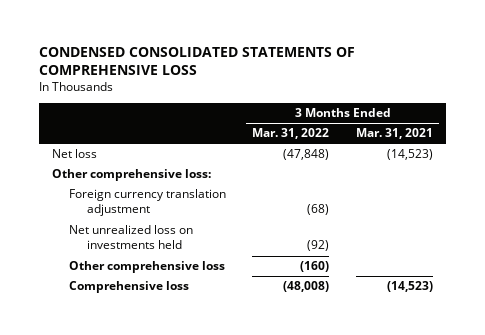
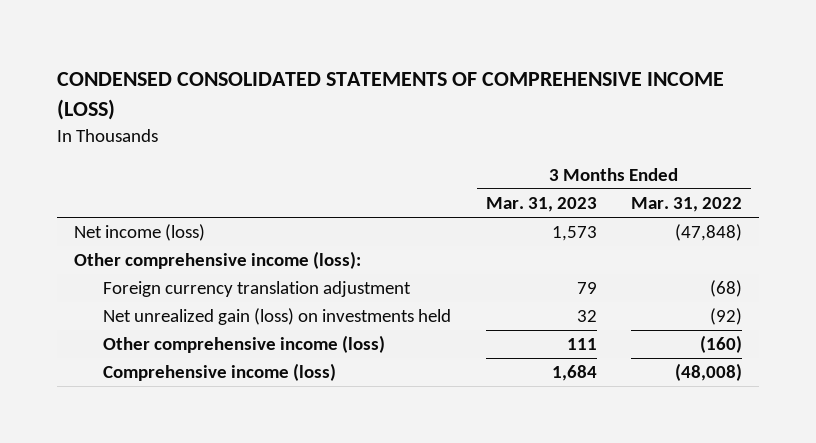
- CONDENSED CONSOLIDATED STATEMENTS OF COMPREHENSIVE LOSS
+ CONDENSED CONSOLIDATED STATEMENTS OF COMPREHENSIVE INCOME (LOSS)
- | 3 Months Ended Mar. 31, 2022 | 3 Months Ended Mar. 31, 2021
+ | 3 Months Ended Mar. 31, 2023 | 3 Months Ended Mar. 31, 2022
- Net loss | (47,848) | (14,523)
- Other comprehensive loss:
+ Net income (loss) | 1,573 | (47,848)
+ Other comprehensive income (loss):
- Net unrealized loss on investments held | (92) |
- Other comprehensive loss | (160) |
- Comprehensive loss | (48,008) | (14,523)
+ Net unrealized gain (loss) on investments held | 32 | (92)
+ Other comprehensive income (loss) | 111 | (160)
+ Comprehensive income (loss) | 1,684 | (48,008)

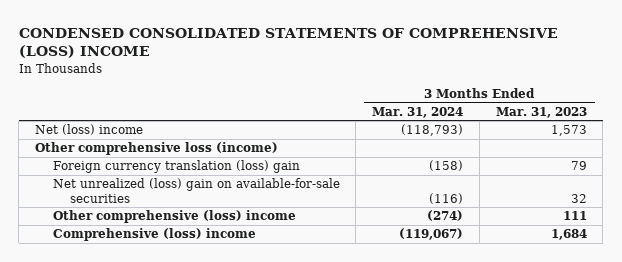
- CONDENSED CONSOLIDATED STATEMENTS OF COMPREHENSIVE INCOME (LOSS)
+ CONDENSED CONSOLIDATED STATEMENTS OF COMPREHENSIVE (LOSS) INCOME
- | 3 Months Ended Mar. 31, 2023 | 3 Months Ended Mar. 31, 2022
+ | 3 Months Ended Mar. 31, 2024 | 3 Months Ended Mar. 31, 2023
- Net income (loss) | 1,573 | (47,848)
- Other comprehensive income (loss):
- Foreign currency translation adjustment | 79 | (68)
- Net unrealized gain (loss) on investments held | 32 | (92)
- Other comprehensive income (loss) | 111 | (160)
- Comprehensive income (loss) | 1,684 | (48,008)
+ Net (loss) income | (118,793) | 1,573
+ Other comprehensive loss (income)
+ Foreign currency translation (loss) gain | (158) | 79
+ Net unrealized (loss) gain on available-for-sale securities | (116) | 32
+ Other comprehensive (loss) income | (274) | 111
+ Comprehensive (loss) income | (119,067) | 1,684

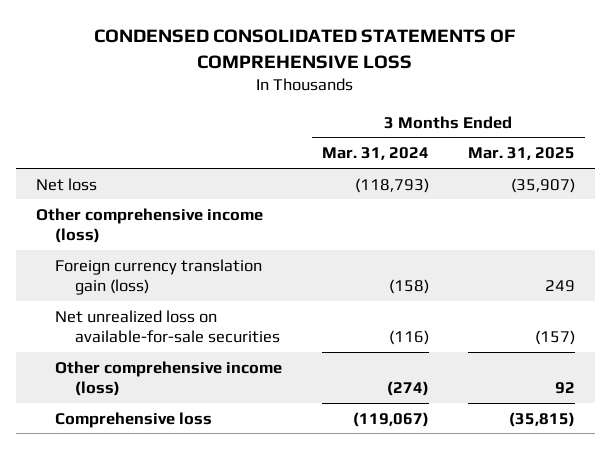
- CONDENSED CONSOLIDATED STATEMENTS OF COMPREHENSIVE (LOSS) INCOME
+ CONDENSED CONSOLIDATED STATEMENTS OF COMPREHENSIVE LOSS
- | 3 Months Ended Mar. 31, 2024 | 3 Months Ended Mar. 31, 2023
+ | 3 Months Ended Mar. 31, 2024 | 3 Months Ended Mar. 31, 2025
- Net (loss) income | (118,793) | 1,573
- Other comprehensive loss (income)
- Foreign currency translation (loss) gain | (158) | 79
- Net unrealized (loss) gain on available-for-sale securities | (116) | 32
- Other comprehensive (loss) income | (274) | 111
- Comprehensive (loss) income | (119,067) | 1,684
+ Net loss | (118,793) | (35,907)
+ Other comprehensive income (loss)
+ Foreign currency translation gain (loss) | (158) | 249
+ Net unrealized loss on available-for-sale securities | (116) | (157)
+ Other comprehensive income (loss) | (274) | 92
+ Comprehensive loss | (119,067) | (35,815)

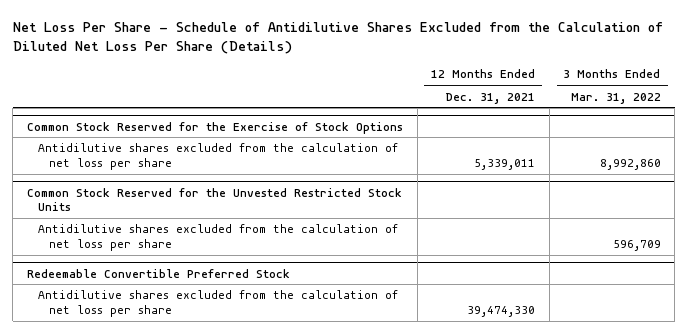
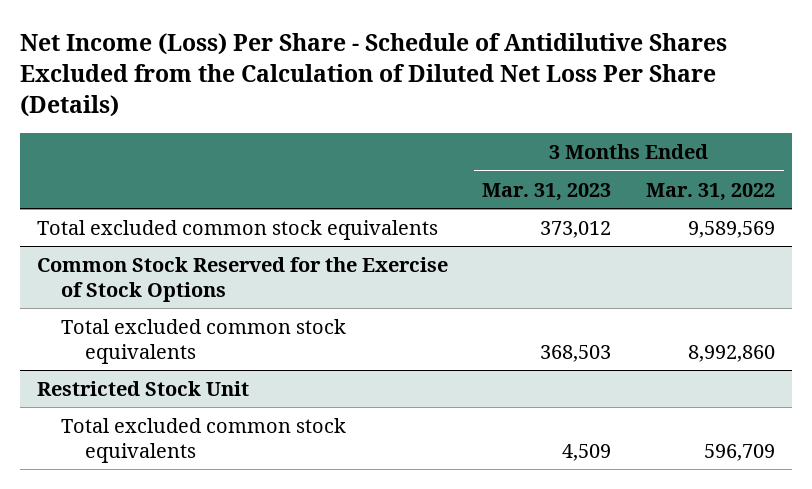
- Net Loss Per Share - Schedule of Antidilutive Shares Excluded from the Calculation of Diluted Net Loss Per Share (Details)
+ Net Income (Loss) Per Share - Schedule of Antidilutive Shares Excluded from the Calculation of Diluted Net Loss Per Share (Details)
- | 12 Months Ended Dec. 31, 2021 | 3 Months Ended Mar. 31, 2022
+ | 3 Months Ended Mar. 31, 2023 | 3 Months Ended Mar. 31, 2022
+ Total excluded common stock equivalents | 373,012 | 9,589,569
@ Common Stock Reserved for the Exercise of Stock Options
- Antidilutive shares excluded from the calculation of net loss per share | 5,339,011 | 8,992,860
- Common Stock Reserved for the Unvested Restricted Stock Units
- Antidilutive shares excluded from the calculation of net loss per share | | 596,709
- Redeemable Convertible Preferred Stock
- Antidilutive shares excluded from the calculation of net loss per share | 39,474,330 |
@ Common Stock Reserved for the Exercise of Stock Options
+ Total excluded common stock equivalents | 368,503 | 8,992,860
+ Restricted Stock Unit
+ Total excluded common stock equivalents | 4,509 | 596,709

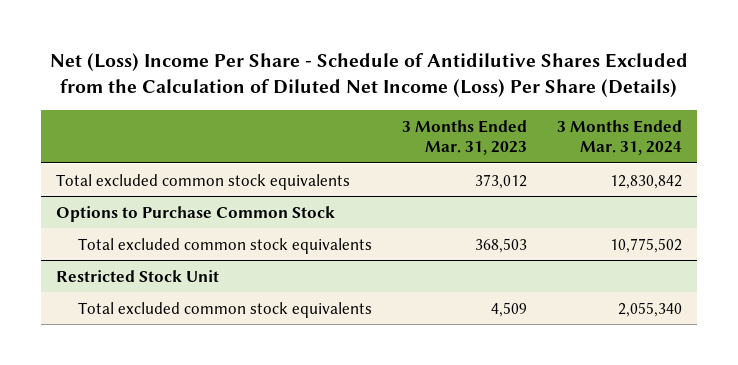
- Net Income (Loss) Per Share - Schedule of Antidilutive Shares Excluded from the Calculation of Diluted Net Loss Per Share (Details)
+ Net (Loss) Income Per Share - Schedule of Antidilutive Shares Excluded from the Calculation of Diluted Net Income (Loss) Per Share (Details)
- | 3 Months Ended Mar. 31, 2023 | 3 Months Ended Mar. 31, 2022
+ | 3 Months Ended Mar. 31, 2023 | 3 Months Ended Mar. 31, 2024
- Common Stock Reserved for the Exercise of Stock Options
+ Options to Purchase Common Stock

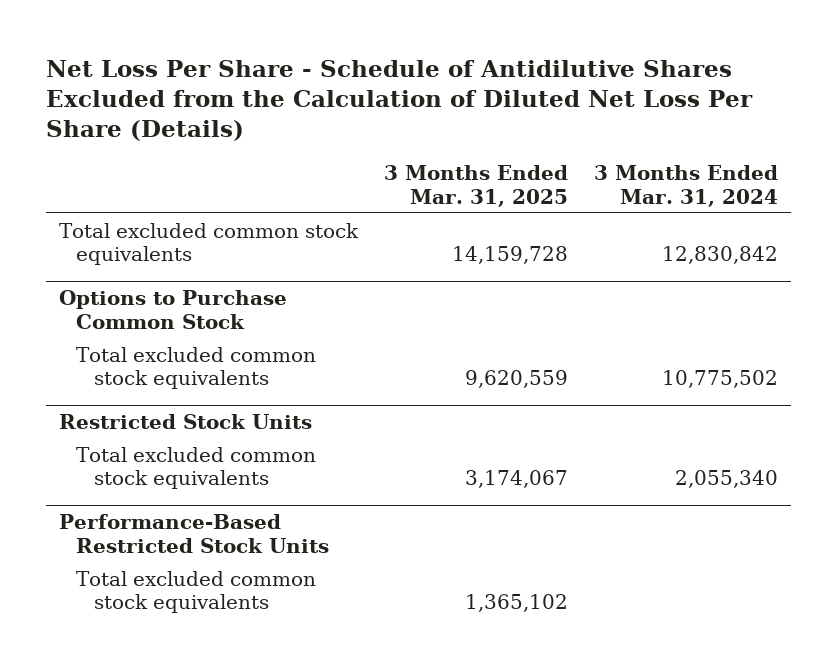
- Net (Loss) Income Per Share - Schedule of Antidilutive Shares Excluded from the Calculation of Diluted Net Income (Loss) Per Share (Details)
+ Net Loss Per Share - Schedule of Antidilutive Shares Excluded from the Calculation of Diluted Net Loss Per Share (Details)
- | 3 Months Ended Mar. 31, 2023 | 3 Months Ended Mar. 31, 2024
+ | 3 Months Ended Mar. 31, 2025 | 3 Months Ended Mar. 31, 2024
- Restricted Stock Unit
+ Restricted Stock Units
+ Performance-Based Restricted Stock Units
+ Total excluded common stock equivalents | 1,365,102 |

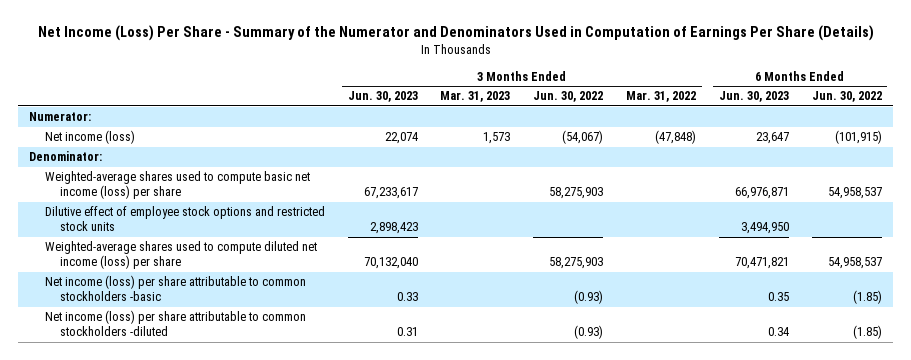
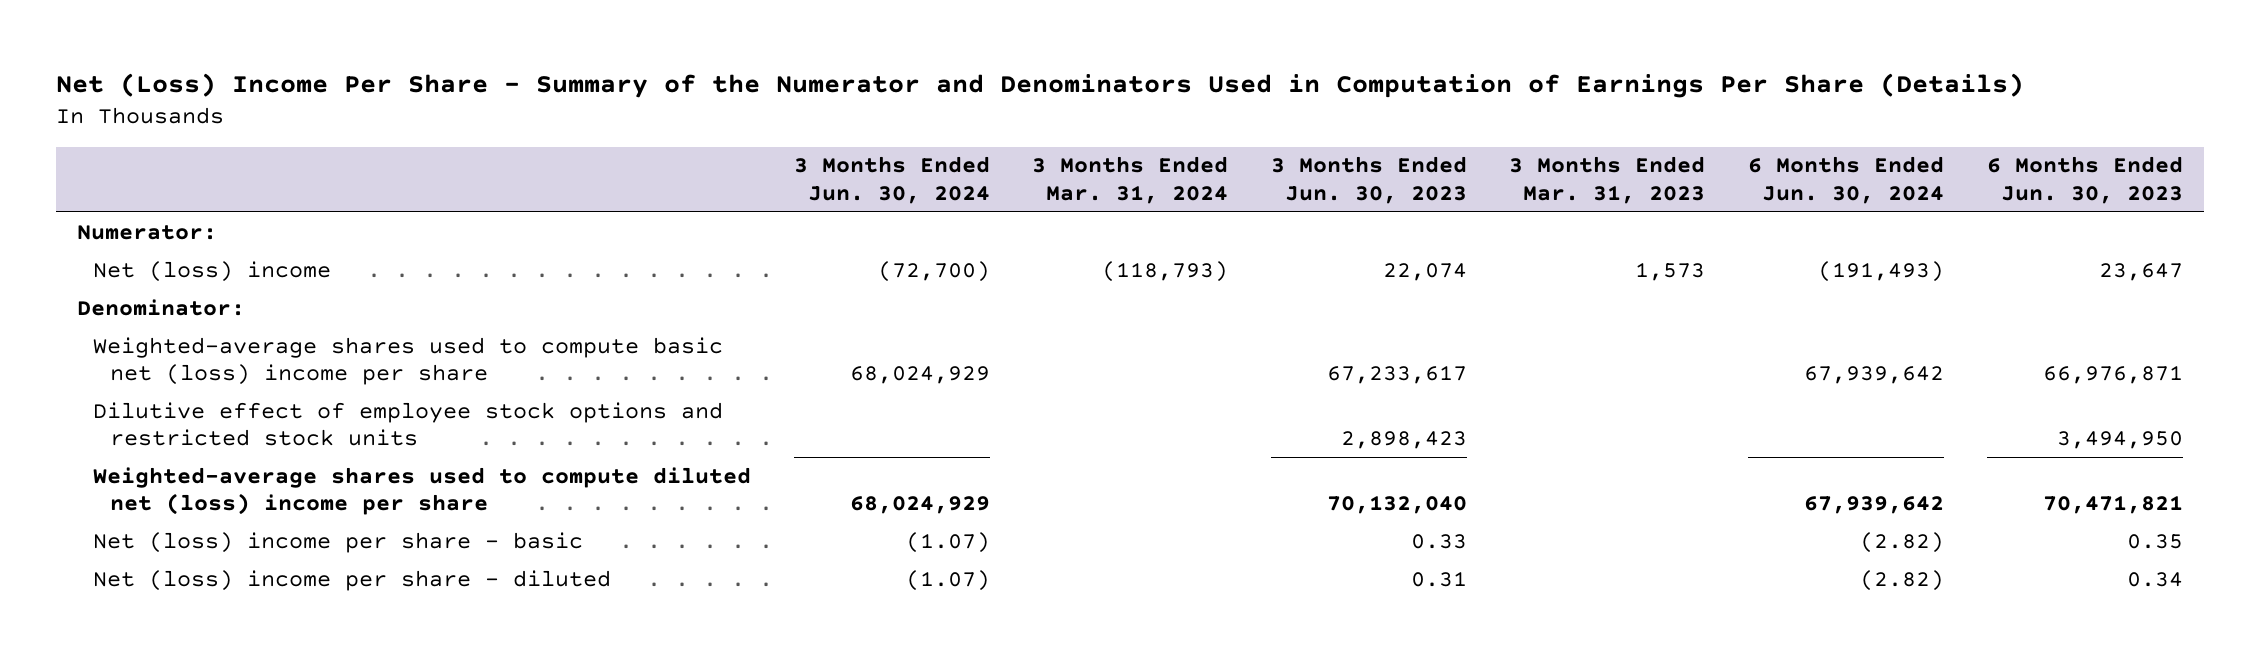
- Net Income (Loss) Per Share - Summary of the Numerator and Denominators Used in Computation of Earnings Per Share (Details)
+ Net (Loss) Income Per Share - Summary of the Numerator and Denominators Used in Computation of Earnings Per Share (Details)
- | 3 Months Ended Jun. 30, 2023 | 3 Months Ended Mar. 31, 2023 | 3 Months Ended Jun. 30, 2022 | 3 Months Ended Mar. 31, 2022 | 6 Months Ended Jun. 30, 2023 | 6 Months Ended Jun. 30, 2022
+ | 3 Months Ended Jun. 30, 2024 | 3 Months Ended Mar. 31, 2024 | 3 Months Ended Jun. 30, 2023 | 3 Months Ended Mar. 31, 2023 | 6 Months Ended Jun. 30, 2024 | 6 Months Ended Jun. 30, 2023
- Net income (loss) | 22,074 | 1,573 | (54,067) | (47,848) | 23,647 | (101,915)
+ Net (loss) income | (72,700) | (118,793) | 22,074 | 1,573 | (191,493) | 23,647
- Weighted-average shares used to compute basic net income (loss) per share | 67,233,617 | | 58,275,903 | | 66,976,871 | 54,958,537
+ Weighted-average shares used to compute basic net (loss) income per share | 68,024,929 | | 67,233,617 | | 67,939,642 | 66,976,871
- Weighted-average shares used to compute diluted net income (loss) per share | 70,132,040 | | 58,275,903 | | 70,471,821 | 54,958,537
- Net income (loss) per share attributable to common stockholders -basic | 0.33 | | (0.93) | | 0.35 | (1.85)
- Net income (loss) per share attributable to common stockholders -diluted | 0.31 | | (0.93) | | 0.34 | (1.85)
+ Weighted-average shares used to compute diluted net (loss) income per share | 68,024,929 | | 70,132,040 | | 67,939,642 | 70,471,821
+ Net (loss) income per share - basic | (1.07) | | 0.33 | | (2.82) | 0.35
+ Net (loss) income per share - diluted | (1.07) | | 0.31 | | (2.82) | 0.34

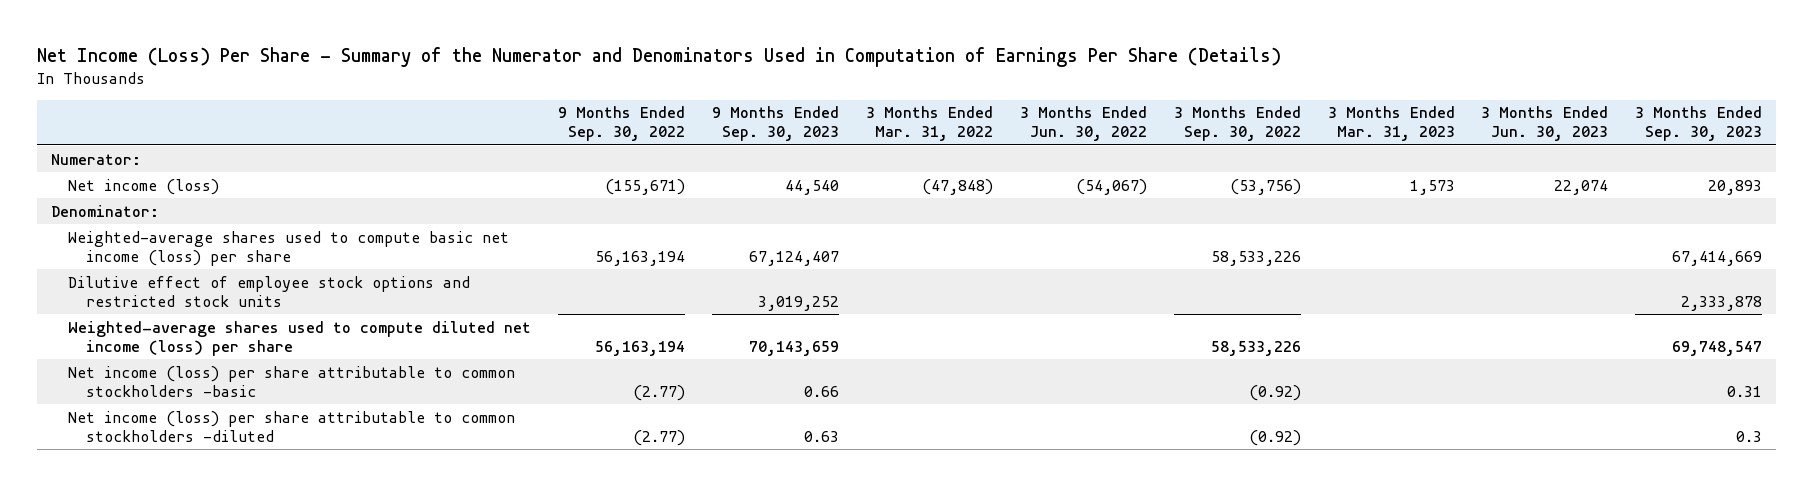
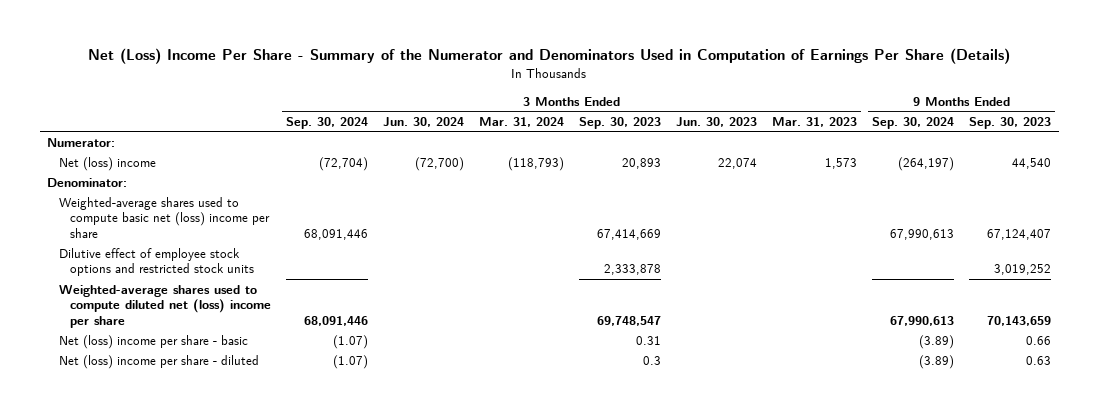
- Net Income (Loss) Per Share - Summary of the Numerator and Denominators Used in Computation of Earnings Per Share (Details)
+ Net (Loss) Income Per Share - Summary of the Numerator and Denominators Used in Computation of Earnings Per Share (Details)
- | 9 Months Ended Sep. 30, 2022 | 9 Months Ended Sep. 30, 2023 | 3 Months Ended Mar. 31, 2022 | 3 Months Ended Jun. 30, 2022 | 3 Months Ended Sep. 30, 2022 | 3 Months Ended Mar. 31, 2023 | 3 Months Ended Jun. 30, 2023 | 3 Months Ended Sep. 30, 2023
+ | 3 Months Ended Sep. 30, 2024 | 3 Months Ended Jun. 30, 2024 | 3 Months Ended Mar. 31, 2024 | 3 Months Ended Sep. 30, 2023 | 3 Months Ended Jun. 30, 2023 | 3 Months Ended Mar. 31, 2023 | 9 Months Ended Sep. 30, 2024 | 9 Months Ended Sep. 30, 2023
- Net income (loss) | (155,671) | 44,540 | (47,848) | (54,067) | (53,756) | 1,573 | 22,074 | 20,893
+ Net (loss) income | (72,704) | (72,700) | (118,793) | 20,893 | 22,074 | 1,573 | (264,197) | 44,540
- Weighted-average shares used to compute basic net income (loss) per share | 56,163,194 | 67,124,407 | | | 58,533,226 | | | 67,414,669
+ Weighted-average shares used to compute basic net (loss) income per share | 68,091,446 | | | 67,414,669 | | | 67,990,613 | 67,124,407
- Weighted-average shares used to compute diluted net income (loss) per share | 56,163,194 | 70,143,659 | | | 58,533,226 | | | 69,748,547
- Net income (loss) per share attributable to common stockholders -basic | (2.77) | 0.66 | | | (0.92) | | | 0.31
- Net income (loss) per share attributable to common stockholders -diluted | (2.77) | 0.63 | | | (0.92) | | | 0.3
+ Weighted-average shares used to compute diluted net (loss) income per share | 68,091,446 | | | 69,748,547 | | | 67,990,613 | 70,143,659
+ Net (loss) income per share - basic | (1.07) | | | 0.31 | | | (3.89) | 0.66
+ Net (loss) income per share - diluted | (1.07) | | | 0.3 | | | (3.89) | 0.63

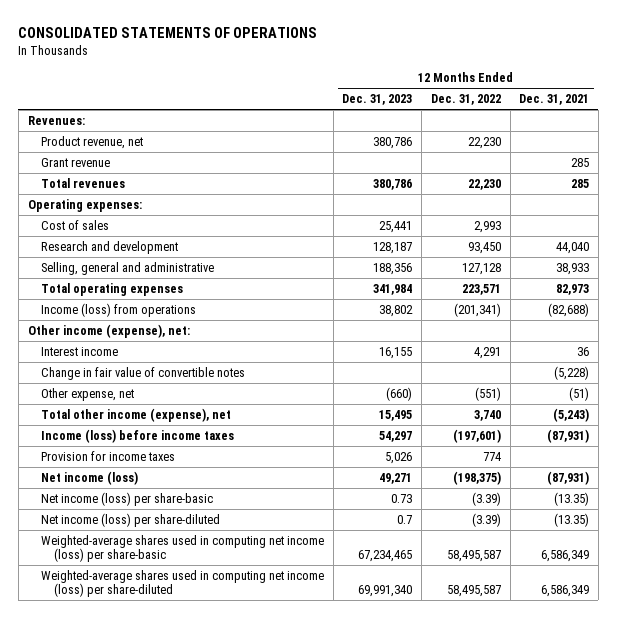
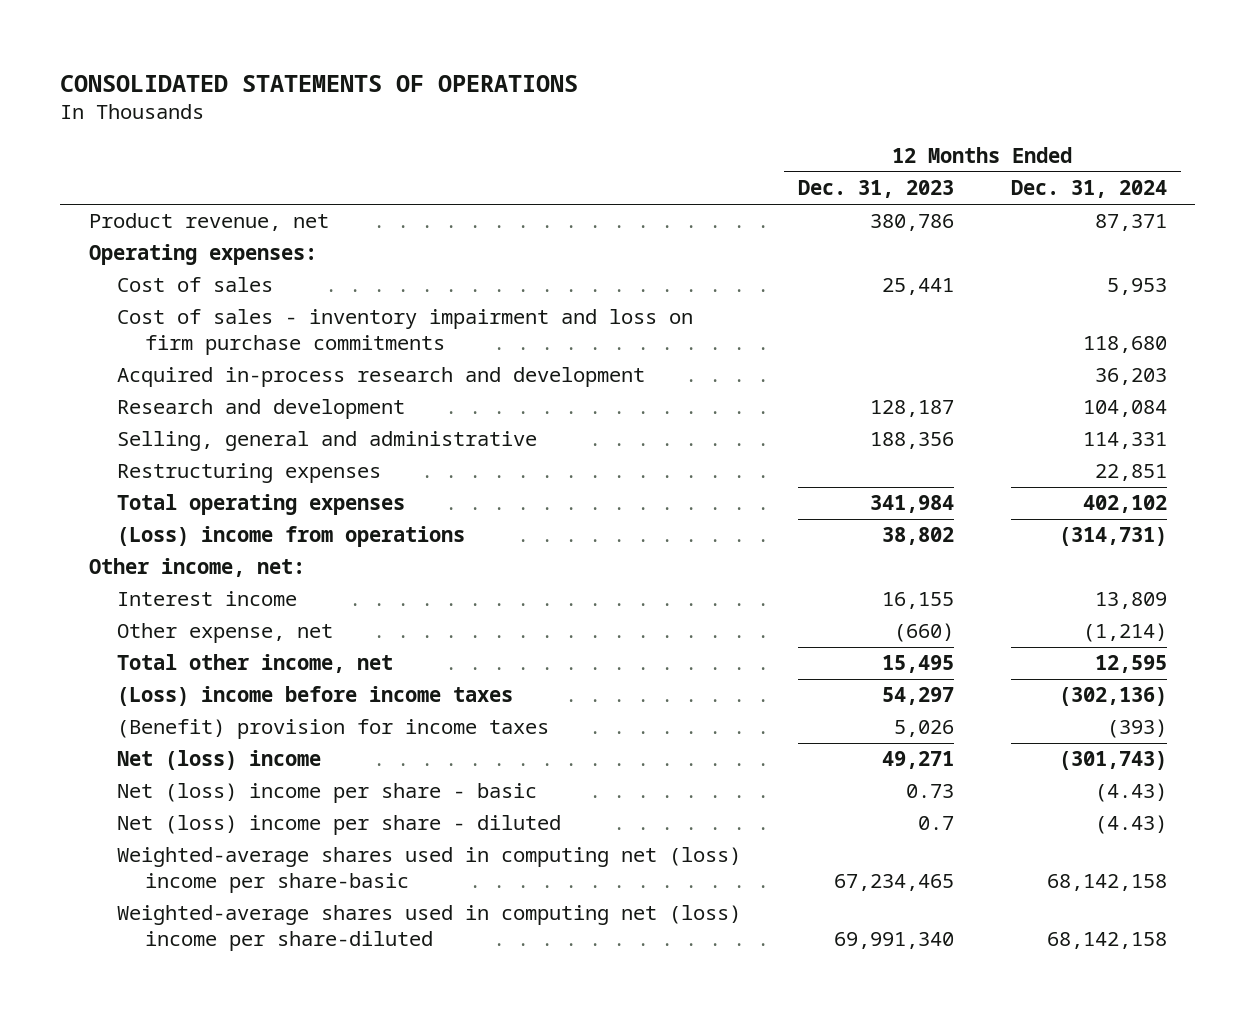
- | 12 Months Ended Dec. 31, 2023 | 12 Months Ended Dec. 31, 2022 | 12 Months Ended Dec. 31, 2021
+ | 12 Months Ended Dec. 31, 2023 | 12 Months Ended Dec. 31, 2024
- Revenues:
- Grant revenue | | | 285
- Total revenues | 380,786 | 22,230 | 285
+ Cost of sales - inventory impairment and loss on firm purchase commitments | | 118,680
+ Acquired in-process research and development | | 36,203
+ Restructuring expenses | | 22,851
- Income (loss) from operations | 38,802 | (201,341) | (82,688)
- Other income (expense), net:
+ (Loss) income from operations | 38,802 | (314,731)
+ Other income, net:
- Change in fair value of convertible notes | | | (5,228)
- Total other income (expense), net | 15,495 | 3,740 | (5,243)
- Income (loss) before income taxes | 54,297 | (197,601) | (87,931)
- Provision for income taxes | 5,026 | 774 |
- Net income (loss) | 49,271 | (198,375) | (87,931)
- Net income (loss) per share-basic | 0.73 | (3.39) | (13.35)
- Net income (loss) per share-diluted | 0.7 | (3.39) | (13.35)
- Weighted-average shares used in computing net income (loss) per share-basic | 67,234,465 | 58,495,587 | 6,586,349
- Weighted-average shares used in computing net income (loss) per share-diluted | 69,991,340 | 58,495,587 | 6,586,349
+ Total other income, net | 15,495 | 12,595
+ (Loss) income before income taxes | 54,297 | (302,136)
+ (Benefit) provision for income taxes | 5,026 | (393)
+ Net (loss) income | 49,271 | (301,743)
+ Net (loss) income per share - basic | 0.73 | (4.43)
+ Net (loss) income per share - diluted | 0.7 | (4.43)
+ Weighted-average shares used in computing net (loss) income per share-basic | 67,234,465 | 68,142,158
+ Weighted-average shares used in computing net (loss) income per share-diluted | 69,991,340 | 68,142,158

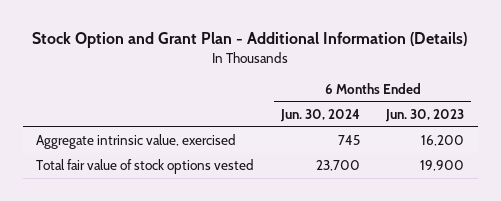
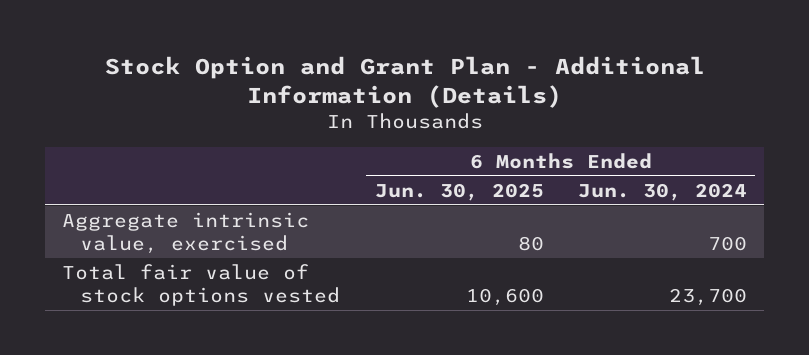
- | 6 Months Ended Jun. 30, 2024 | 6 Months Ended Jun. 30, 2023
+ | 6 Months Ended Jun. 30, 2025 | 6 Months Ended Jun. 30, 2024
- Aggregate intrinsic value, exercised | 745 | 16,200
+ Aggregate intrinsic value, exercised | 80 | 700

